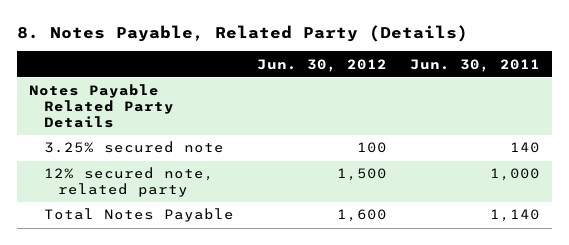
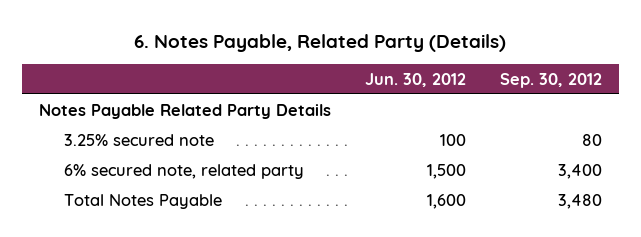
- 8. Notes Payable, Related Party (Details)
+ 6. Notes Payable, Related Party (Details)
- | Jun. 30, 2012 | Jun. 30, 2011
+ | Jun. 30, 2012 | Sep. 30, 2012
- 12% secured note, related party | 1,500 | 1,000
+ 6% secured note, related party | 1,500 | 3,400

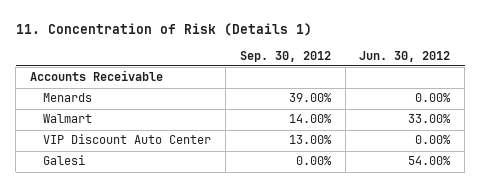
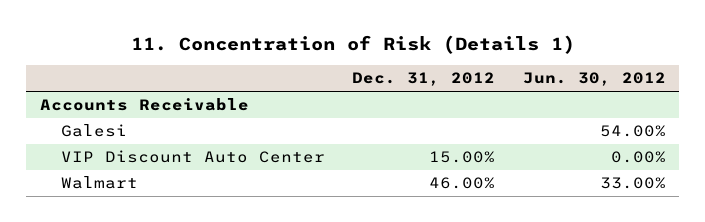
- | Sep. 30, 2012 | Jun. 30, 2012
+ | Dec. 31, 2012 | Jun. 30, 2012
- Menards | 39.00% | 0.00%
moved down: VIP Discount Auto Center | 15.00% | 0.00%
moved down: Walmart | 46.00% | 33.00%

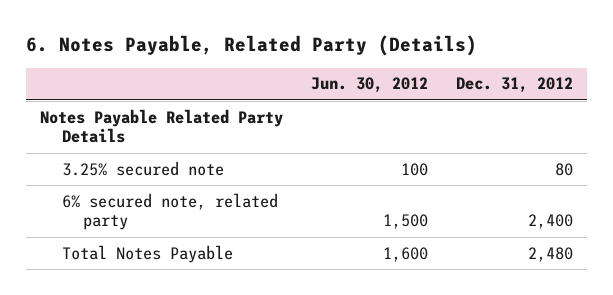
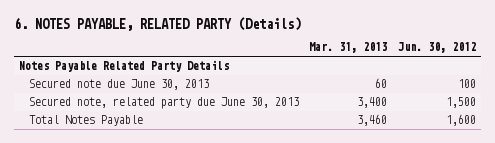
- 6. Notes Payable, Related Party (Details)
+ 6. NOTES PAYABLE, RELATED PARTY (Details)
- | Jun. 30, 2012 | Dec. 31, 2012
+ | Mar. 31, 2013 | Jun. 30, 2012
- 3.25% secured note | 100 | 80
- 6% secured note, related party | 1,500 | 2,400
+ Secured note due June 30, 2013 | 60 | 100
+ Secured note, related party due June 30, 2013 | 3,400 | 1,500

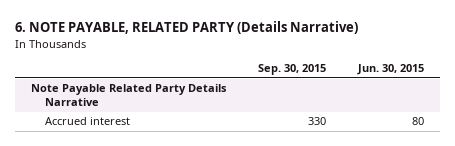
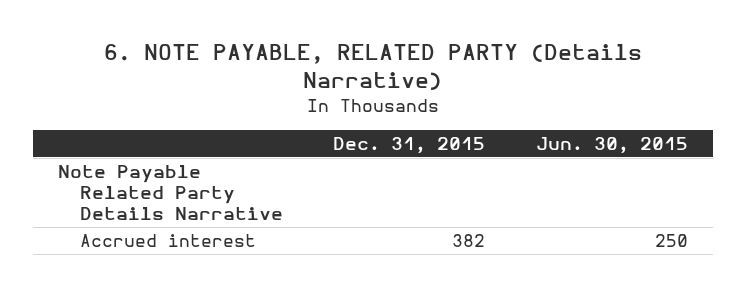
- | Sep. 30, 2015 | Jun. 30, 2015
+ | Dec. 31, 2015 | Jun. 30, 2015
- Accrued interest | 330 | 80
+ Accrued interest | 382 | 250

